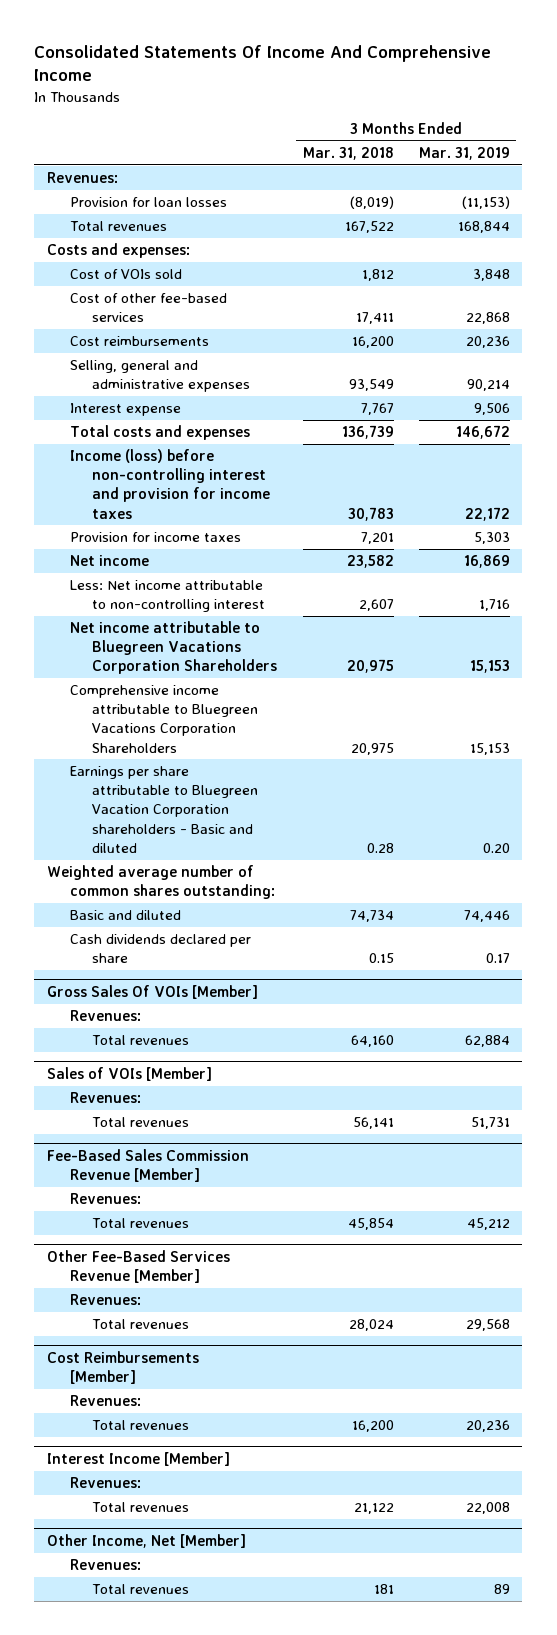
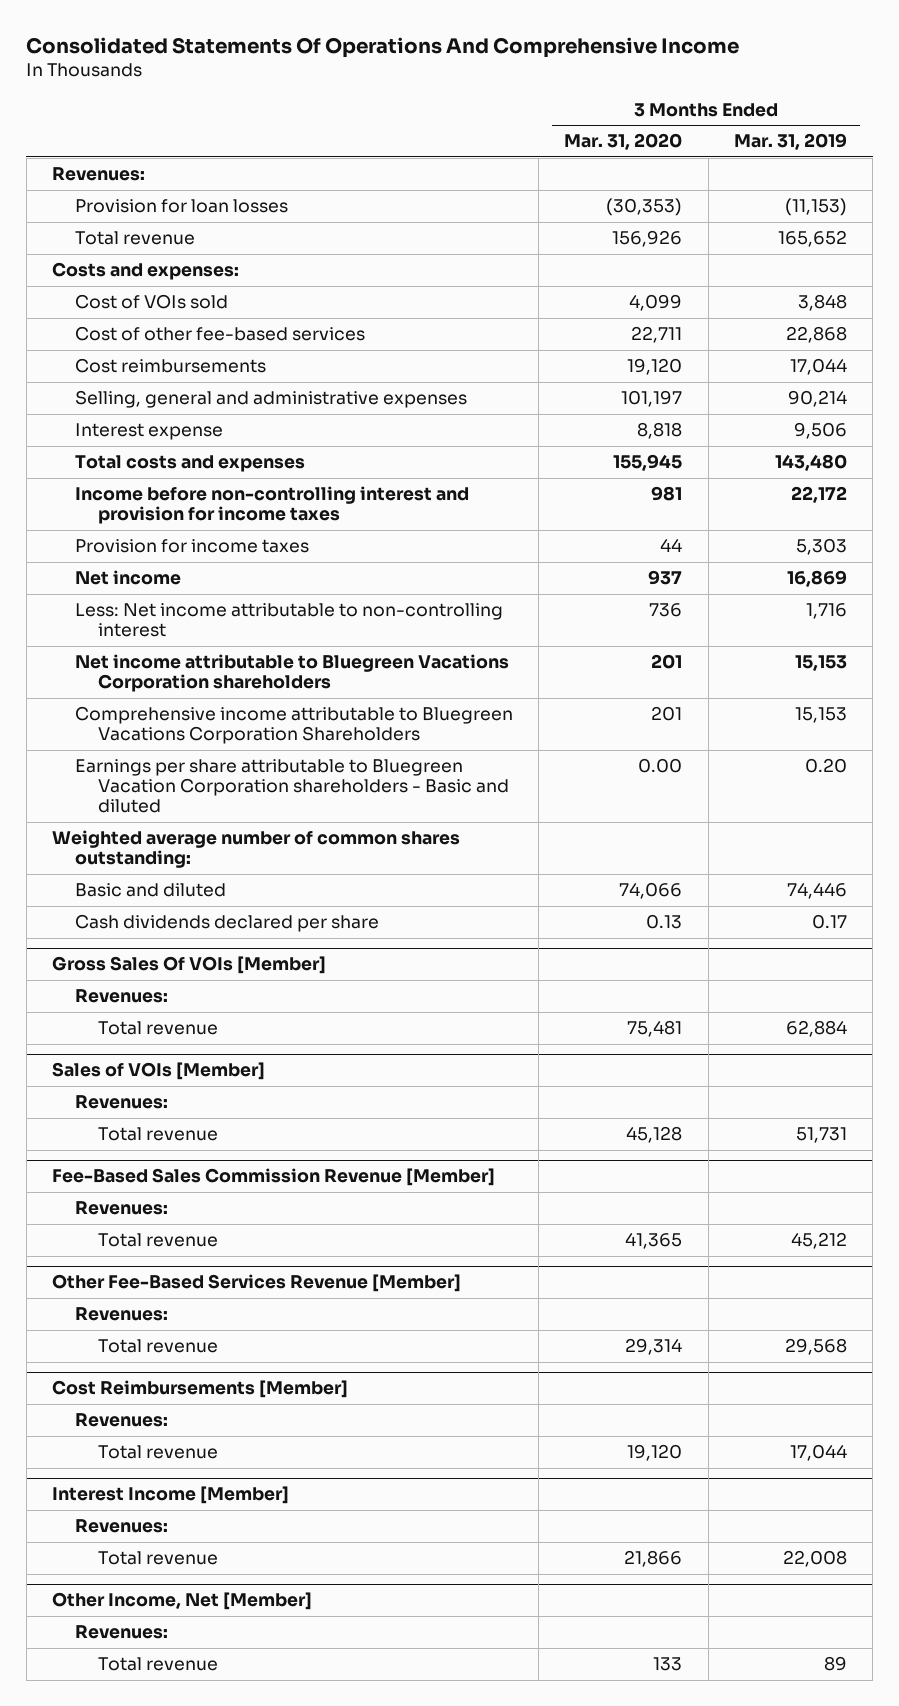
- Consolidated Statements Of Income And Comprehensive Income
+ Consolidated Statements Of Operations And Comprehensive Income
- | 3 Months Ended Mar. 31, 2018 | 3 Months Ended Mar. 31, 2019
+ | 3 Months Ended Mar. 31, 2020 | 3 Months Ended Mar. 31, 2019
- Total revenues | 167,522 | 168,844
+ Total revenue | 156,926 | 165,652
- Cost reimbursements | 16,200 | 20,236
+ Cost reimbursements | 19,120 | 17,044
- Total costs and expenses | 136,739 | 146,672
- Income (loss) before non-controlling interest and provision for income taxes | 30,783 | 22,172
+ Total costs and expenses | 155,945 | 143,480
+ Income before non-controlling interest and provision for income taxes | 981 | 22,172
- Net income attributable to Bluegreen Vacations Corporation Shareholders | 20,975 | 15,153
+ Net income attributable to Bluegreen Vacations Corporation shareholders | 201 | 15,153
@ Gross Sales Of VOIs [Member]
- Total revenues | 64,160 | 62,884
+ Total revenue | 75,481 | 62,884
@ Sales of VOIs [Member]
- Total revenues | 56,141 | 51,731
+ Total revenue | 45,128 | 51,731
@ Fee-Based Sales Commission Revenue [Member]
- Total revenues | 45,854 | 45,212
+ Total revenue | 41,365 | 45,212
@ Other Fee-Based Services Revenue [Member]
- Total revenues | 28,024 | 29,568
+ Total revenue | 29,314 | 29,568
@ Cost Reimbursements [Member]
- Total revenues | 16,200 | 20,236
+ Total revenue | 19,120 | 17,044
@ Interest Income [Member]
- Total revenues | 21,122 | 22,008
+ Total revenue | 21,866 | 22,008
@ Other Income, Net [Member]
- Total revenues | 181 | 89
+ Total revenue | 133 | 89

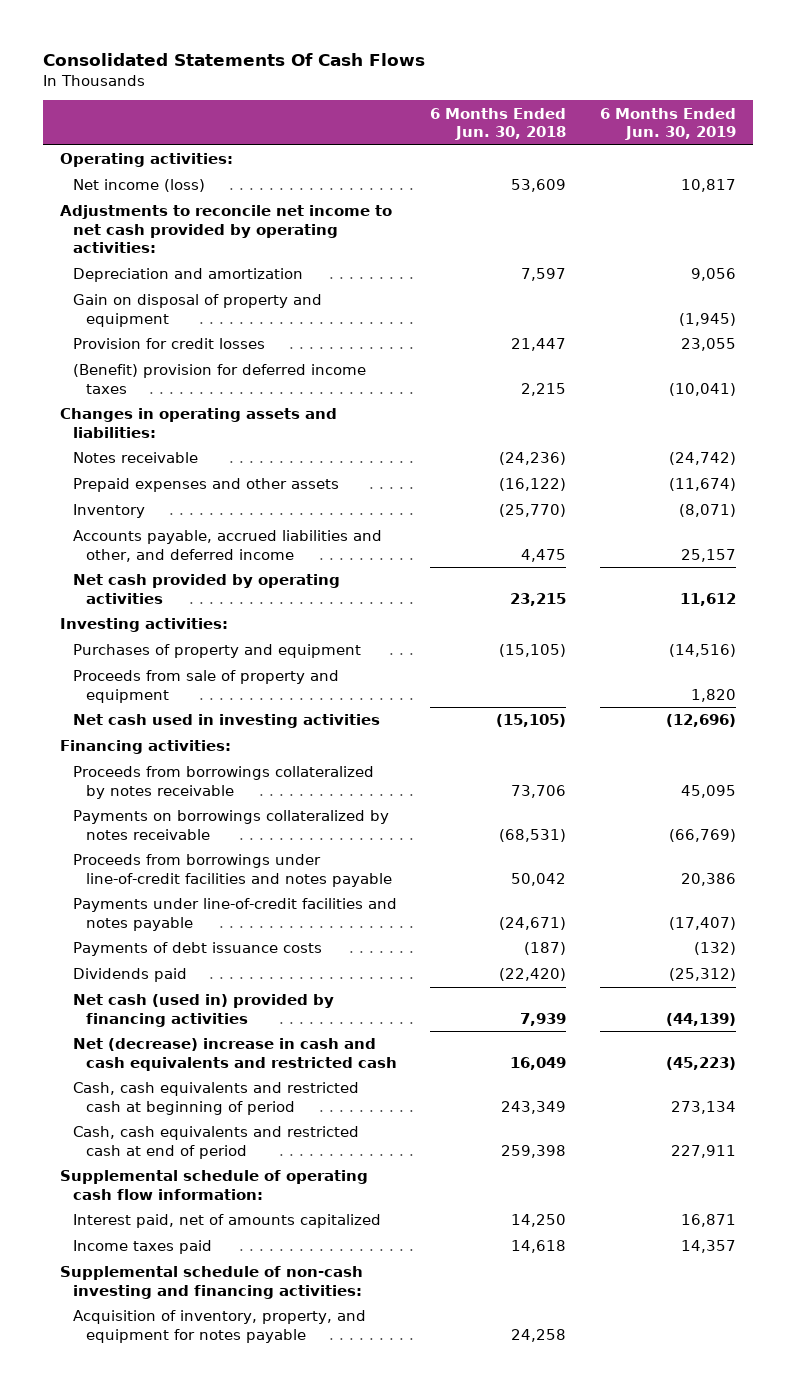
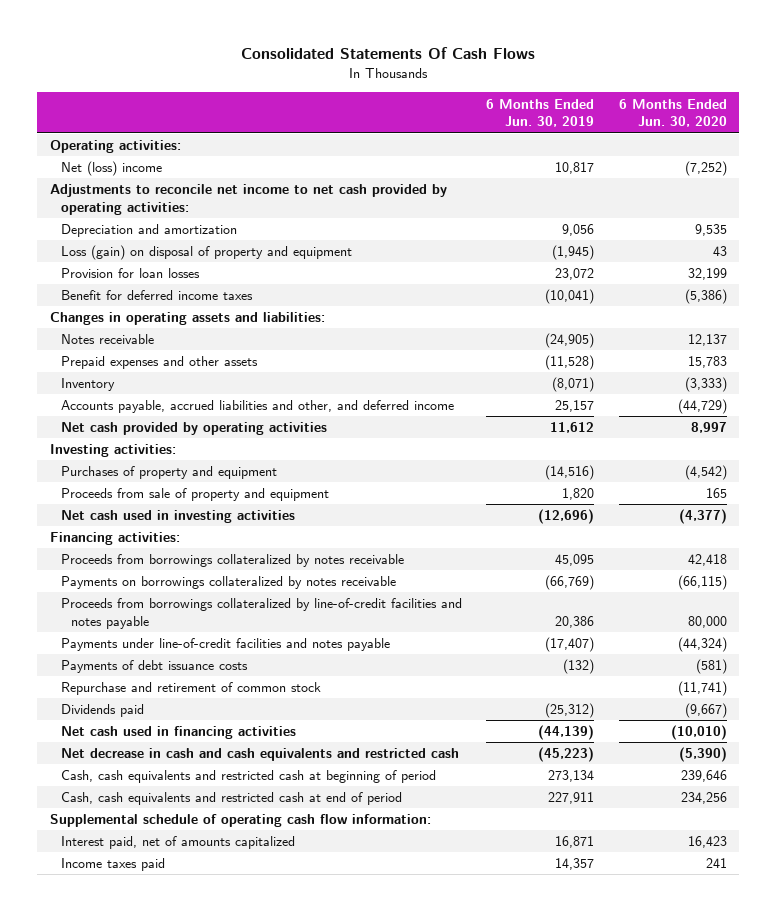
- | 6 Months Ended Jun. 30, 2018 | 6 Months Ended Jun. 30, 2019
+ | 6 Months Ended Jun. 30, 2019 | 6 Months Ended Jun. 30, 2020
- Net income (loss) | 53,609 | 10,817
+ Net (loss) income | 10,817 | (7,252)
- Gain on disposal of property and equipment | | (1,945)
- Provision for credit losses | 21,447 | 23,055
- (Benefit) provision for deferred income taxes | 2,215 | (10,041)
+ Loss (gain) on disposal of property and equipment | (1,945) | 43
+ Provision for loan losses | 23,072 | 32,199
+ Benefit for deferred income taxes | (10,041) | (5,386)
- Notes receivable | (24,236) | (24,742)
- Prepaid expenses and other assets | (16,122) | (11,674)
+ Notes receivable | (24,905) | 12,137
+ Prepaid expenses and other assets | (11,528) | 15,783
- Proceeds from borrowings under line-of-credit facilities and notes payable | 50,042 | 20,386
+ Proceeds from borrowings collateralized by line-of-credit facilities and notes payable | 20,386 | 80,000
+ Repurchase and retirement of common stock | | (11,741)
- Net cash (used in) provided by financing activities | 7,939 | (44,139)
- Net (decrease) increase in cash and cash equivalents and restricted cash | 16,049 | (45,223)
+ Net cash used in financing activities | (44,139) | (10,010)
+ Net decrease in cash and cash equivalents and restricted cash | (45,223) | (5,390)
- Supplemental schedule of non-cash investing and financing activities:
- Acquisition of inventory, property, and equipment for notes payable | 24,258 |

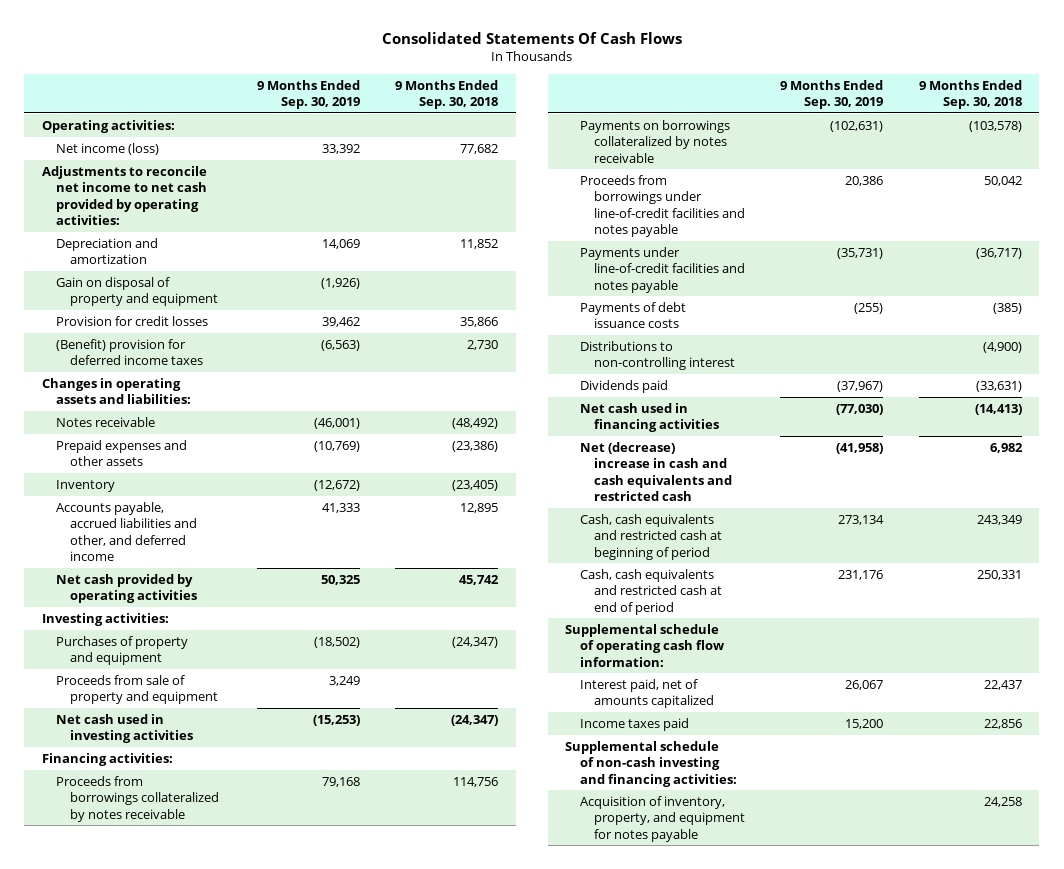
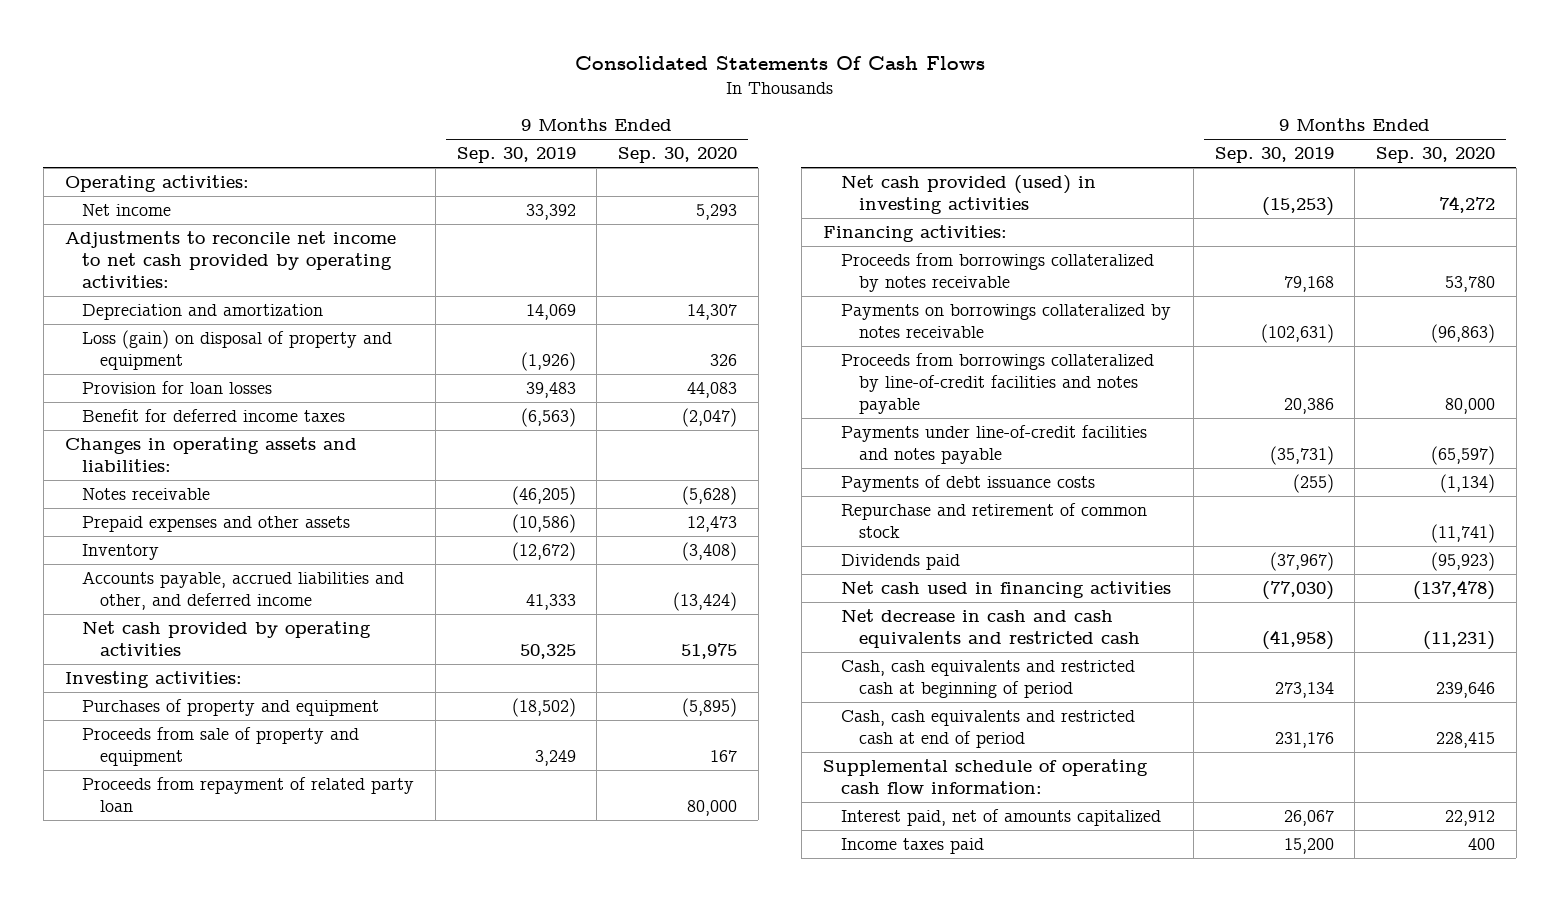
- | 9 Months Ended Sep. 30, 2019 | 9 Months Ended Sep. 30, 2018
+ | 9 Months Ended Sep. 30, 2019 | 9 Months Ended Sep. 30, 2020
- Net income (loss) | 33,392 | 77,682
+ Net income | 33,392 | 5,293
- Gain on disposal of property and equipment | (1,926) |
- Provision for credit losses | 39,462 | 35,866
- (Benefit) provision for deferred income taxes | (6,563) | 2,730
+ Loss (gain) on disposal of property and equipment | (1,926) | 326
+ Provision for loan losses | 39,483 | 44,083
+ Benefit for deferred income taxes | (6,563) | (2,047)
- Notes receivable | (46,001) | (48,492)
- Prepaid expenses and other assets | (10,769) | (23,386)
+ Notes receivable | (46,205) | (5,628)
+ Prepaid expenses and other assets | (10,586) | 12,473
- Net cash used in investing activities | (15,253) | (24,347)
+ Proceeds from repayment of related party loan | | 80,000
+ Net cash provided (used) in investing activities | (15,253) | 74,272
- Proceeds from borrowings under line-of-credit facilities and notes payable | 20,386 | 50,042
+ Proceeds from borrowings collateralized by line-of-credit facilities and notes payable | 20,386 | 80,000
- Distributions to non-controlling interest | | (4,900)
+ Repurchase and retirement of common stock | | (11,741)
- Net (decrease) increase in cash and cash equivalents and restricted cash | (41,958) | 6,982
+ Net decrease in cash and cash equivalents and restricted cash | (41,958) | (11,231)
- Supplemental schedule of non-cash investing and financing activities:
- Acquisition of inventory, property, and equipment for notes payable | | 24,258

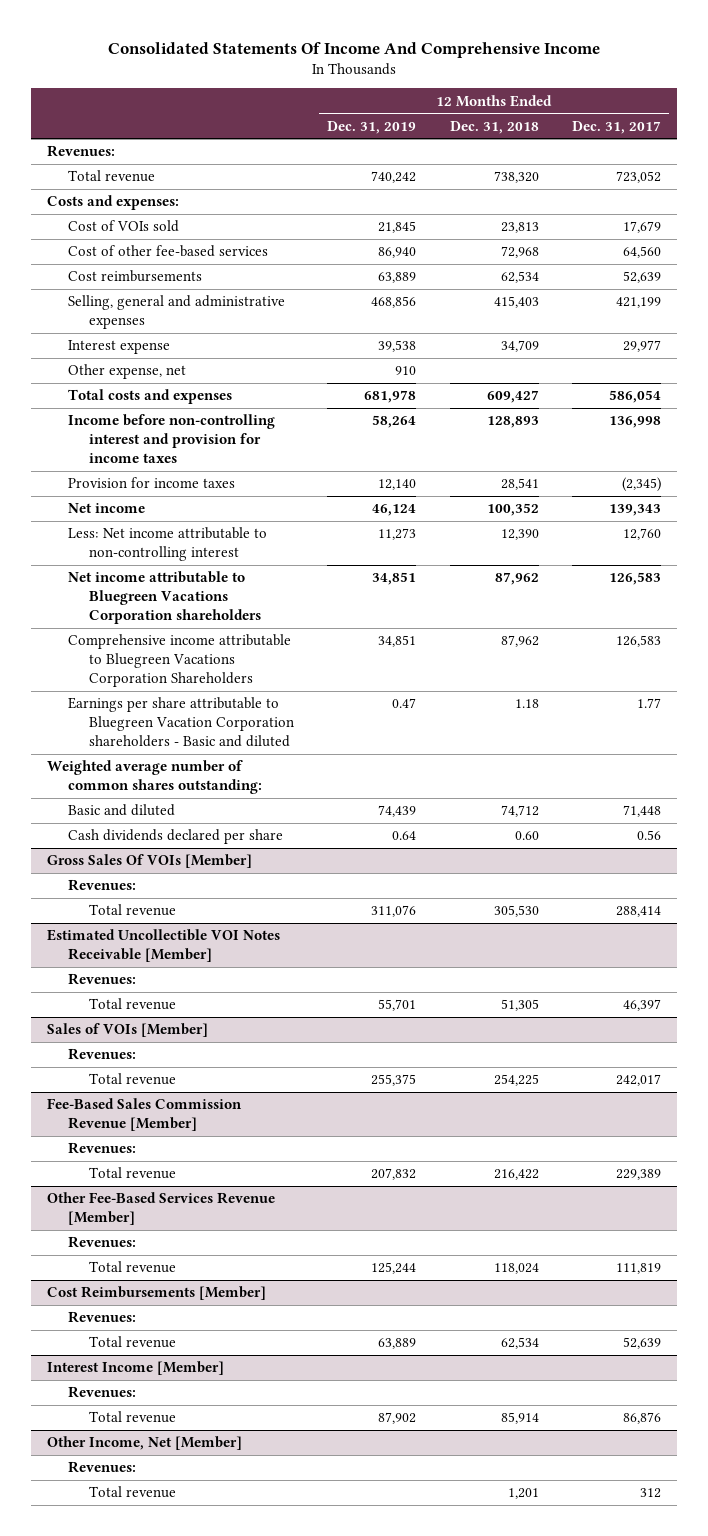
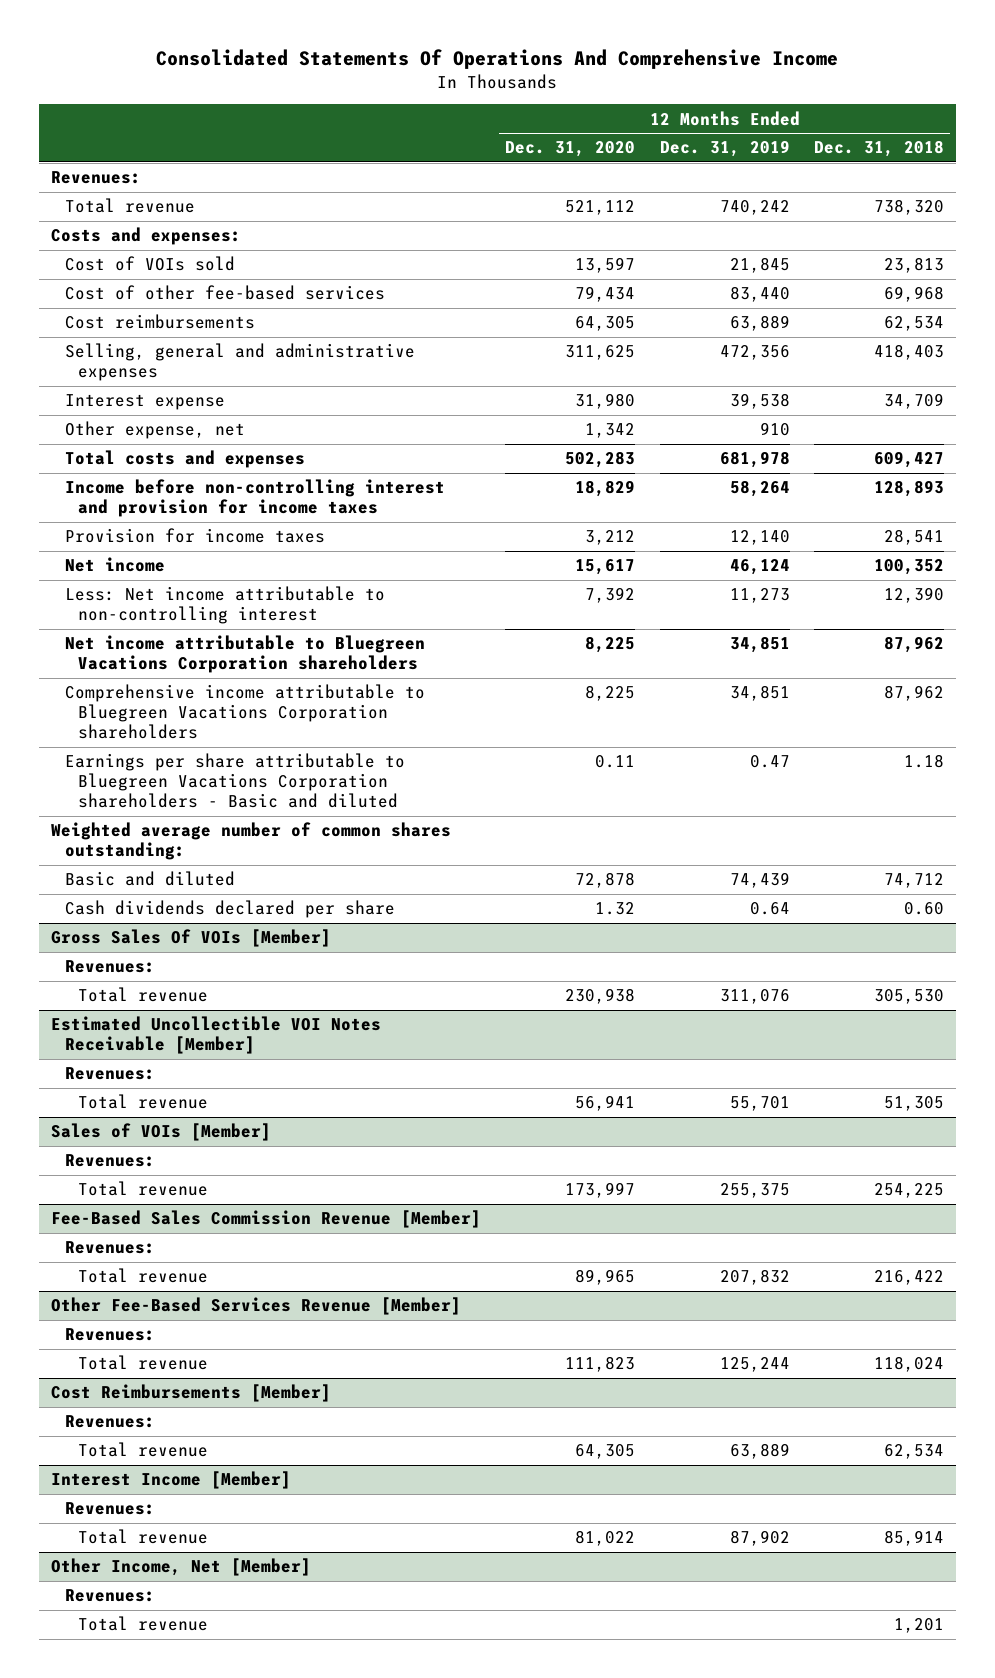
- Consolidated Statements Of Income And Comprehensive Income
+ Consolidated Statements Of Operations And Comprehensive Income
- | 12 Months Ended Dec. 31, 2019 | 12 Months Ended Dec. 31, 2018 | 12 Months Ended Dec. 31, 2017
+ | 12 Months Ended Dec. 31, 2020 | 12 Months Ended Dec. 31, 2019 | 12 Months Ended Dec. 31, 2018
- Cost of other fee-based services | 86,940 | 72,968 | 64,560
+ Cost of other fee-based services | 79,434 | 83,440 | 69,968
- Selling, general and administrative expenses | 468,856 | 415,403 | 421,199
+ Selling, general and administrative expenses | 311,625 | 472,356 | 418,403
- Comprehensive income attributable to Bluegreen Vacations Corporation Shareholders | 34,851 | 87,962 | 126,583
- Earnings per share attributable to Bluegreen Vacation Corporation shareholders - Basic and diluted | 0.47 | 1.18 | 1.77
+ Comprehensive income attributable to Bluegreen Vacations Corporation shareholders | 8,225 | 34,851 | 87,962
+ Earnings per share attributable to Bluegreen Vacations Corporation shareholders - Basic and diluted | 0.11 | 0.47 | 1.18

